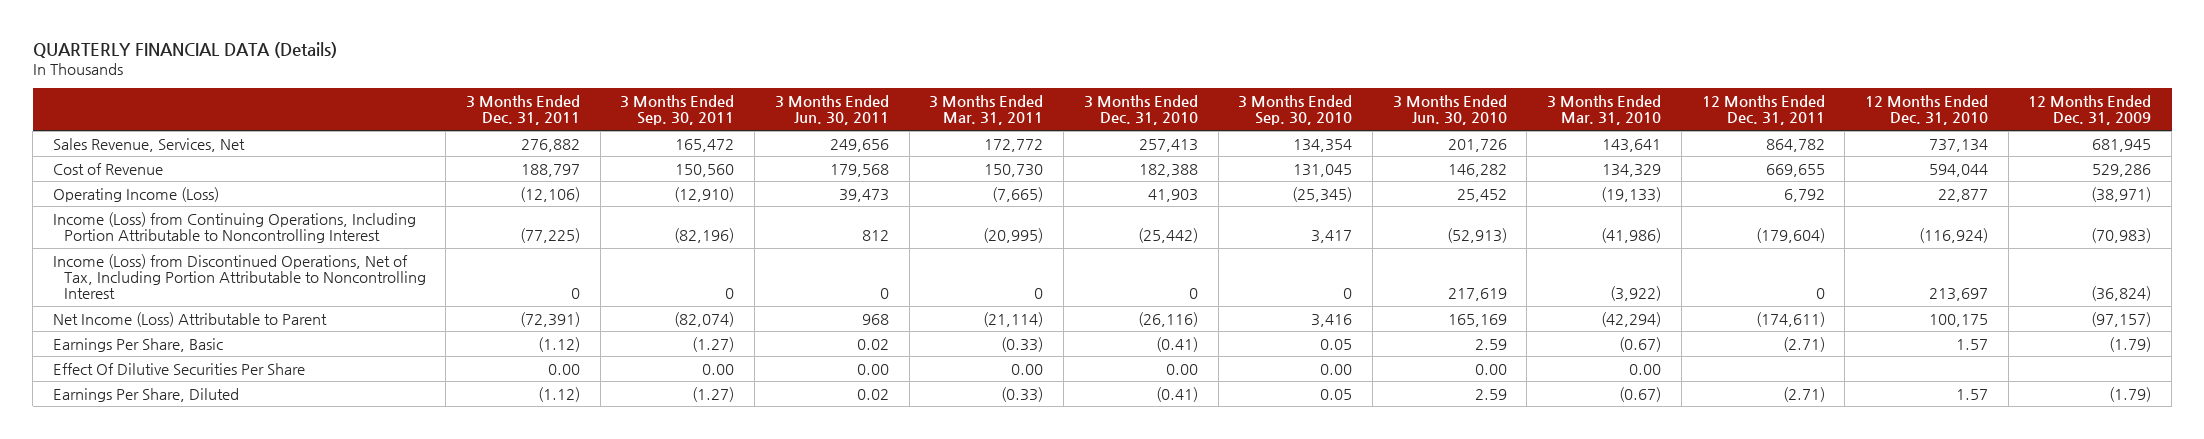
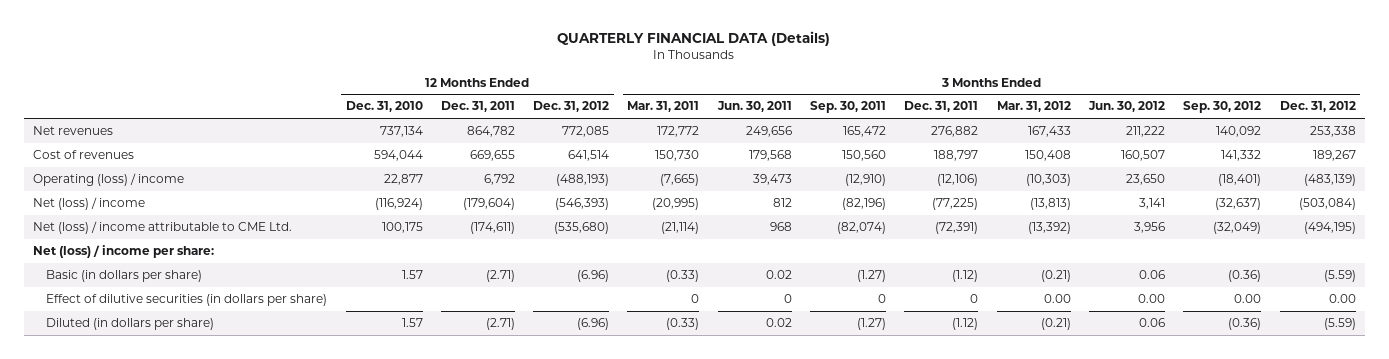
- | 3 Months Ended Dec. 31, 2011 | 3 Months Ended Sep. 30, 2011 | 3 Months Ended Jun. 30, 2011 | 3 Months Ended Mar. 31, 2011 | 3 Months Ended Dec. 31, 2010 | 3 Months Ended Sep. 30, 2010 | 3 Months Ended Jun. 30, 2010 | 3 Months Ended Mar. 31, 2010 | 12 Months Ended Dec. 31, 2011 | 12 Months Ended Dec. 31, 2010 | 12 Months Ended Dec. 31, 2009
+ | 12 Months Ended Dec. 31, 2010 | 12 Months Ended Dec. 31, 2011 | 12 Months Ended Dec. 31, 2012 | 3 Months Ended Mar. 31, 2011 | 3 Months Ended Jun. 30, 2011 | 3 Months Ended Sep. 30, 2011 | 3 Months Ended Dec. 31, 2011 | 3 Months Ended Mar. 31, 2012 | 3 Months Ended Jun. 30, 2012 | 3 Months Ended Sep. 30, 2012 | 3 Months Ended Dec. 31, 2012
- Sales Revenue, Services, Net | 276,882 | 165,472 | 249,656 | 172,772 | 257,413 | 134,354 | 201,726 | 143,641 | 864,782 | 737,134 | 681,945
- Cost of Revenue | 188,797 | 150,560 | 179,568 | 150,730 | 182,388 | 131,045 | 146,282 | 134,329 | 669,655 | 594,044 | 529,286
- Operating Income (Loss) | (12,106) | (12,910) | 39,473 | (7,665) | 41,903 | (25,345) | 25,452 | (19,133) | 6,792 | 22,877 | (38,971)
- Income (Loss) from Continuing Operations, Including Portion Attributable to Noncontrolling Interest | (77,225) | (82,196) | 812 | (20,995) | (25,442) | 3,417 | (52,913) | (41,986) | (179,604) | (116,924) | (70,983)
- Income (Loss) from Discontinued Operations, Net of Tax, Including Portion Attributable to Noncontrolling Interest | 0 | 0 | 0 | 0 | 0 | 0 | 217,619 | (3,922) | 0 | 213,697 | (36,824)
- Net Income (Loss) Attributable to Parent | (72,391) | (82,074) | 968 | (21,114) | (26,116) | 3,416 | 165,169 | (42,294) | (174,611) | 100,175 | (97,157)
- Earnings Per Share, Basic | (1.12) | (1.27) | 0.02 | (0.33) | (0.41) | 0.05 | 2.59 | (0.67) | (2.71) | 1.57 | (1.79)
- Effect Of Dilutive Securities Per Share | 0.00 | 0.00 | 0.00 | 0.00 | 0.00 | 0.00 | 0.00 | 0.00 | | |
- Earnings Per Share, Diluted | (1.12) | (1.27) | 0.02 | (0.33) | (0.41) | 0.05 | 2.59 | (0.67) | (2.71) | 1.57 | (1.79)
+ Net revenues | 737,134 | 864,782 | 772,085 | 172,772 | 249,656 | 165,472 | 276,882 | 167,433 | 211,222 | 140,092 | 253,338
+ Cost of revenues | 594,044 | 669,655 | 641,514 | 150,730 | 179,568 | 150,560 | 188,797 | 150,408 | 160,507 | 141,332 | 189,267
+ Operating (loss) / income | 22,877 | 6,792 | (488,193) | (7,665) | 39,473 | (12,910) | (12,106) | (10,303) | 23,650 | (18,401) | (483,139)
+ Net (loss) / income | (116,924) | (179,604) | (546,393) | (20,995) | 812 | (82,196) | (77,225) | (13,813) | 3,141 | (32,637) | (503,084)
+ Net (loss) / income attributable to CME Ltd. | 100,175 | (174,611) | (535,680) | (21,114) | 968 | (82,074) | (72,391) | (13,392) | 3,956 | (32,049) | (494,195)
+ Net (loss) / income per share:
+ Basic (in dollars per share) | 1.57 | (2.71) | (6.96) | (0.33) | 0.02 | (1.27) | (1.12) | (0.21) | 0.06 | (0.36) | (5.59)
+ Effect of dilutive securities (in dollars per share) | | | | 0 | 0 | 0 | 0 | 0.00 | 0.00 | 0.00 | 0.00
+ Diluted (in dollars per share) | 1.57 | (2.71) | (6.96) | (0.33) | 0.02 | (1.27) | (1.12) | (0.21) | 0.06 | (0.36) | (5.59)

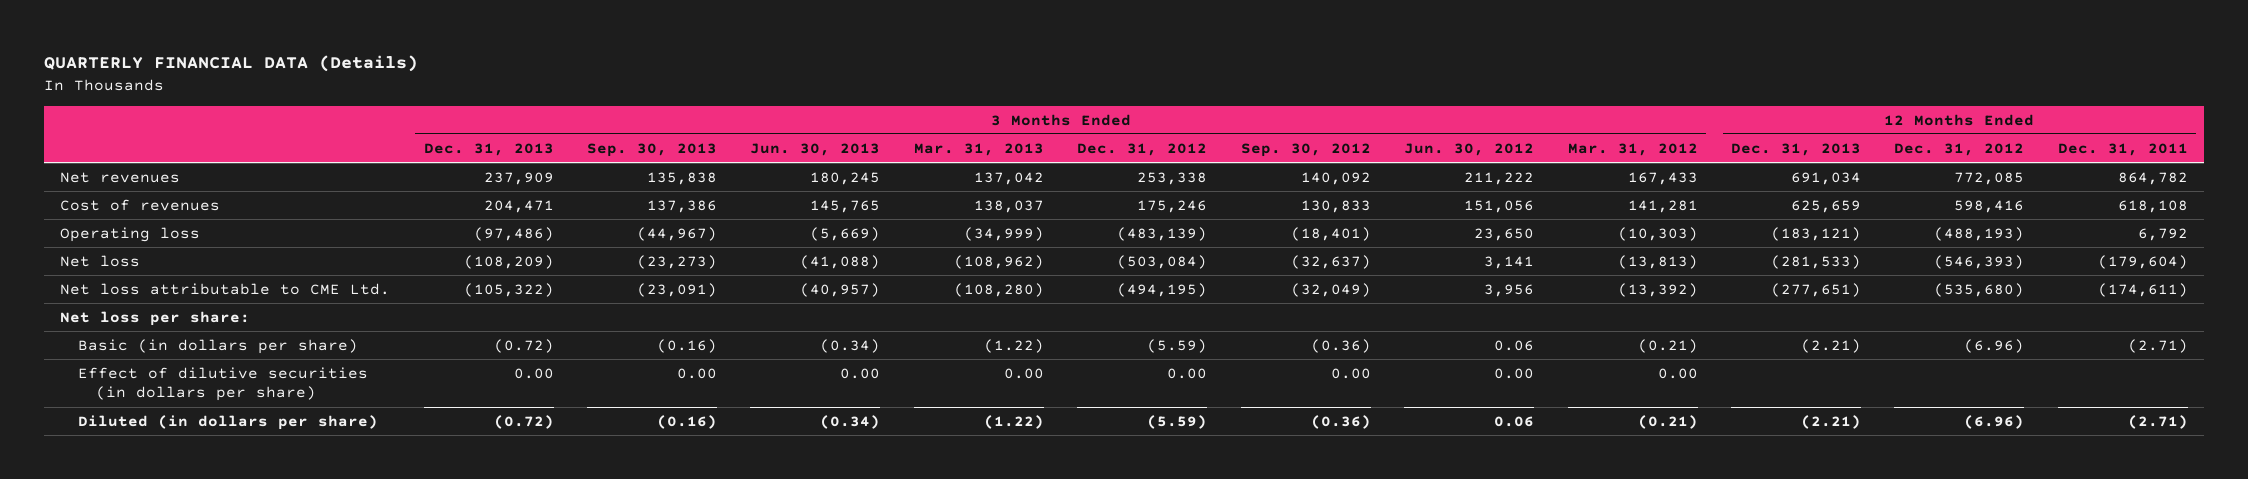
- | 12 Months Ended Dec. 31, 2010 | 12 Months Ended Dec. 31, 2011 | 12 Months Ended Dec. 31, 2012 | 3 Months Ended Mar. 31, 2011 | 3 Months Ended Jun. 30, 2011 | 3 Months Ended Sep. 30, 2011 | 3 Months Ended Dec. 31, 2011 | 3 Months Ended Mar. 31, 2012 | 3 Months Ended Jun. 30, 2012 | 3 Months Ended Sep. 30, 2012 | 3 Months Ended Dec. 31, 2012
+ | 3 Months Ended Dec. 31, 2013 | 3 Months Ended Sep. 30, 2013 | 3 Months Ended Jun. 30, 2013 | 3 Months Ended Mar. 31, 2013 | 3 Months Ended Dec. 31, 2012 | 3 Months Ended Sep. 30, 2012 | 3 Months Ended Jun. 30, 2012 | 3 Months Ended Mar. 31, 2012 | 12 Months Ended Dec. 31, 2013 | 12 Months Ended Dec. 31, 2012 | 12 Months Ended Dec. 31, 2011
- Cost of revenues | 594,044 | 669,655 | 641,514 | 150,730 | 179,568 | 150,560 | 188,797 | 150,408 | 160,507 | 141,332 | 189,267
- Operating (loss) / income | 22,877 | 6,792 | (488,193) | (7,665) | 39,473 | (12,910) | (12,106) | (10,303) | 23,650 | (18,401) | (483,139)
- Net (loss) / income | (116,924) | (179,604) | (546,393) | (20,995) | 812 | (82,196) | (77,225) | (13,813) | 3,141 | (32,637) | (503,084)
- Net (loss) / income attributable to CME Ltd. | 100,175 | (174,611) | (535,680) | (21,114) | 968 | (82,074) | (72,391) | (13,392) | 3,956 | (32,049) | (494,195)
- Net (loss) / income per share:
+ Cost of revenues | 204,471 | 137,386 | 145,765 | 138,037 | 175,246 | 130,833 | 151,056 | 141,281 | 625,659 | 598,416 | 618,108
+ Operating loss | (97,486) | (44,967) | (5,669) | (34,999) | (483,139) | (18,401) | 23,650 | (10,303) | (183,121) | (488,193) | 6,792
+ Net loss | (108,209) | (23,273) | (41,088) | (108,962) | (503,084) | (32,637) | 3,141 | (13,813) | (281,533) | (546,393) | (179,604)
+ Net loss attributable to CME Ltd. | (105,322) | (23,091) | (40,957) | (108,280) | (494,195) | (32,049) | 3,956 | (13,392) | (277,651) | (535,680) | (174,611)
+ Net loss per share:

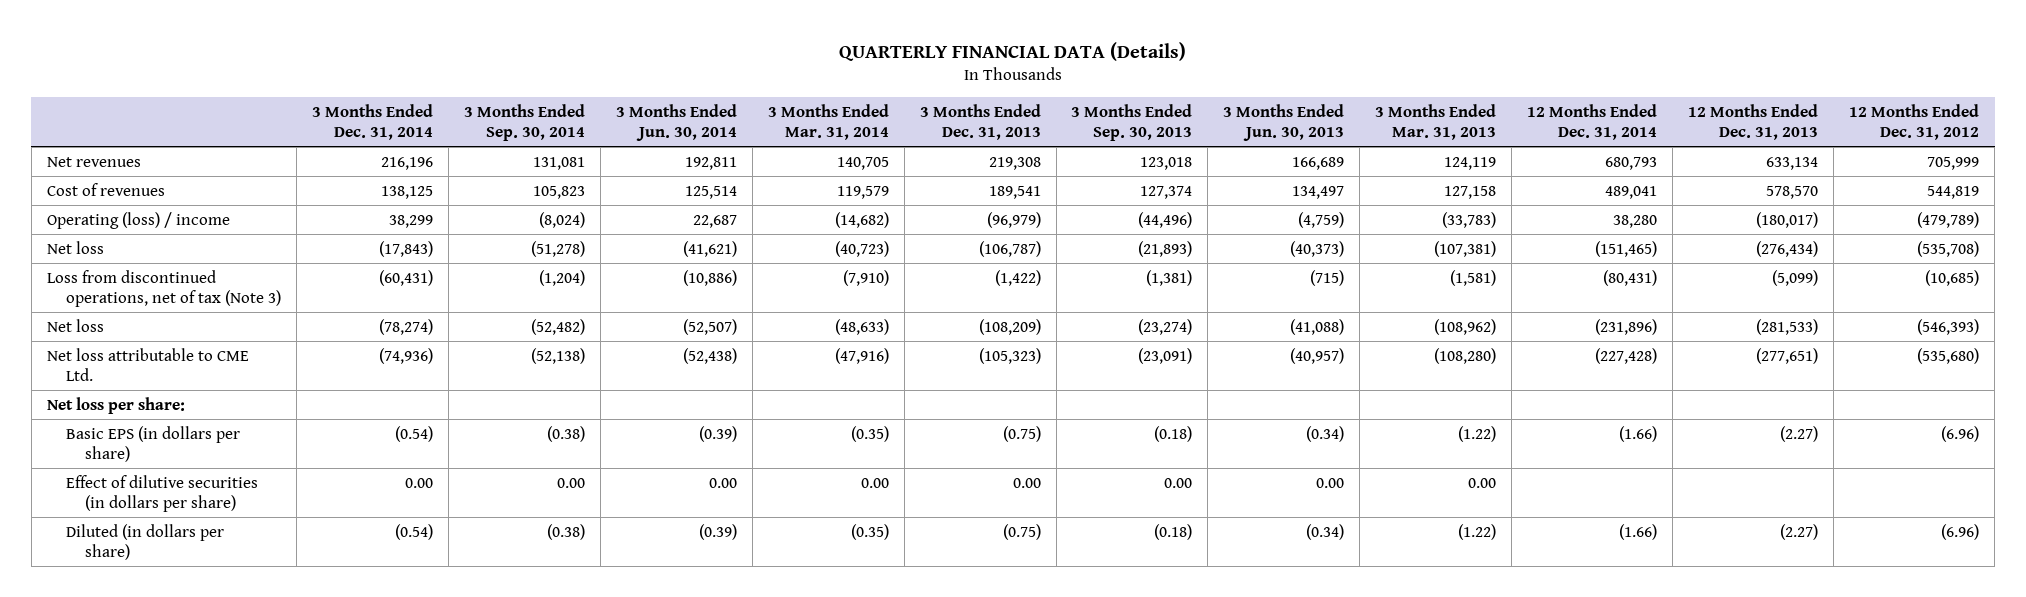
- | 3 Months Ended Dec. 31, 2013 | 3 Months Ended Sep. 30, 2013 | 3 Months Ended Jun. 30, 2013 | 3 Months Ended Mar. 31, 2013 | 3 Months Ended Dec. 31, 2012 | 3 Months Ended Sep. 30, 2012 | 3 Months Ended Jun. 30, 2012 | 3 Months Ended Mar. 31, 2012 | 12 Months Ended Dec. 31, 2013 | 12 Months Ended Dec. 31, 2012 | 12 Months Ended Dec. 31, 2011
+ | 3 Months Ended Dec. 31, 2014 | 3 Months Ended Sep. 30, 2014 | 3 Months Ended Jun. 30, 2014 | 3 Months Ended Mar. 31, 2014 | 3 Months Ended Dec. 31, 2013 | 3 Months Ended Sep. 30, 2013 | 3 Months Ended Jun. 30, 2013 | 3 Months Ended Mar. 31, 2013 | 12 Months Ended Dec. 31, 2014 | 12 Months Ended Dec. 31, 2013 | 12 Months Ended Dec. 31, 2012
- Net revenues | 237,909 | 135,838 | 180,245 | 137,042 | 253,338 | 140,092 | 211,222 | 167,433 | 691,034 | 772,085 | 864,782
- Cost of revenues | 204,471 | 137,386 | 145,765 | 138,037 | 175,246 | 130,833 | 151,056 | 141,281 | 625,659 | 598,416 | 618,108
- Operating loss | (97,486) | (44,967) | (5,669) | (34,999) | (483,139) | (18,401) | 23,650 | (10,303) | (183,121) | (488,193) | 6,792
- Net loss | (108,209) | (23,273) | (41,088) | (108,962) | (503,084) | (32,637) | 3,141 | (13,813) | (281,533) | (546,393) | (179,604)
- Net loss attributable to CME Ltd. | (105,322) | (23,091) | (40,957) | (108,280) | (494,195) | (32,049) | 3,956 | (13,392) | (277,651) | (535,680) | (174,611)
+ Net revenues | 216,196 | 131,081 | 192,811 | 140,705 | 219,308 | 123,018 | 166,689 | 124,119 | 680,793 | 633,134 | 705,999
+ Cost of revenues | 138,125 | 105,823 | 125,514 | 119,579 | 189,541 | 127,374 | 134,497 | 127,158 | 489,041 | 578,570 | 544,819
+ Operating (loss) / income | 38,299 | (8,024) | 22,687 | (14,682) | (96,979) | (44,496) | (4,759) | (33,783) | 38,280 | (180,017) | (479,789)
+ Net loss | (17,843) | (51,278) | (41,621) | (40,723) | (106,787) | (21,893) | (40,373) | (107,381) | (151,465) | (276,434) | (535,708)
+ Loss from discontinued operations, net of tax (Note 3) | (60,431) | (1,204) | (10,886) | (7,910) | (1,422) | (1,381) | (715) | (1,581) | (80,431) | (5,099) | (10,685)
+ Net loss | (78,274) | (52,482) | (52,507) | (48,633) | (108,209) | (23,274) | (41,088) | (108,962) | (231,896) | (281,533) | (546,393)
+ Net loss attributable to CME Ltd. | (74,936) | (52,138) | (52,438) | (47,916) | (105,323) | (23,091) | (40,957) | (108,280) | (227,428) | (277,651) | (535,680)
- Basic (in dollars per share) | (0.72) | (0.16) | (0.34) | (1.22) | (5.59) | (0.36) | 0.06 | (0.21) | (2.21) | (6.96) | (2.71)
+ Basic EPS (in dollars per share) | (0.54) | (0.38) | (0.39) | (0.35) | (0.75) | (0.18) | (0.34) | (1.22) | (1.66) | (2.27) | (6.96)
- Diluted (in dollars per share) | (0.72) | (0.16) | (0.34) | (1.22) | (5.59) | (0.36) | 0.06 | (0.21) | (2.21) | (6.96) | (2.71)
+ Diluted (in dollars per share) | (0.54) | (0.38) | (0.39) | (0.35) | (0.75) | (0.18) | (0.34) | (1.22) | (1.66) | (2.27) | (6.96)

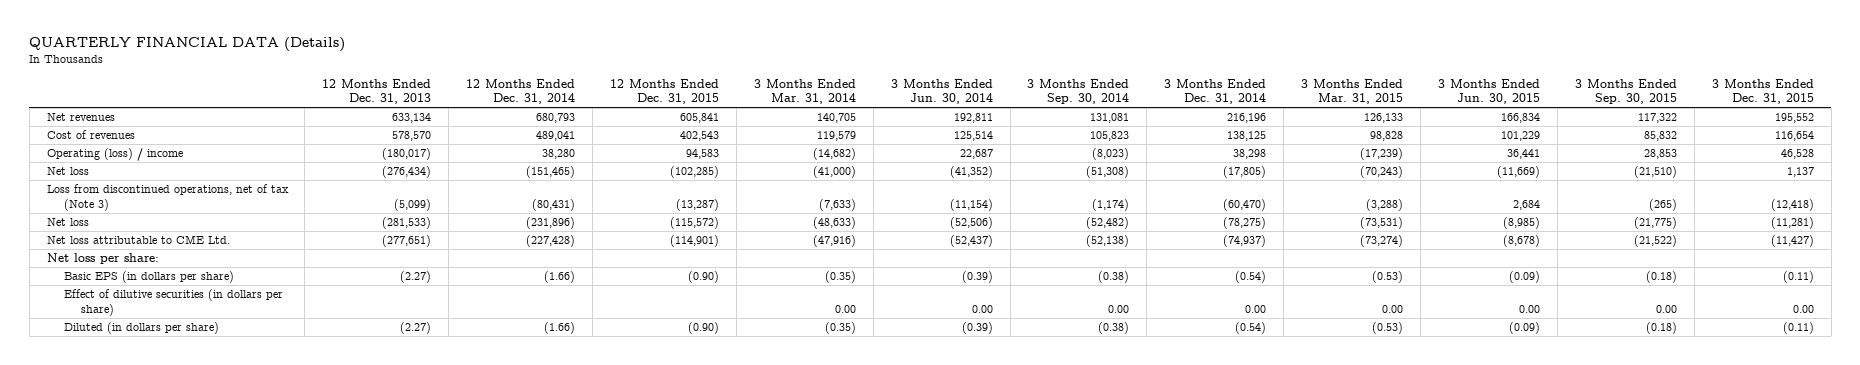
- | 3 Months Ended Dec. 31, 2014 | 3 Months Ended Sep. 30, 2014 | 3 Months Ended Jun. 30, 2014 | 3 Months Ended Mar. 31, 2014 | 3 Months Ended Dec. 31, 2013 | 3 Months Ended Sep. 30, 2013 | 3 Months Ended Jun. 30, 2013 | 3 Months Ended Mar. 31, 2013 | 12 Months Ended Dec. 31, 2014 | 12 Months Ended Dec. 31, 2013 | 12 Months Ended Dec. 31, 2012
+ | 12 Months Ended Dec. 31, 2013 | 12 Months Ended Dec. 31, 2014 | 12 Months Ended Dec. 31, 2015 | 3 Months Ended Mar. 31, 2014 | 3 Months Ended Jun. 30, 2014 | 3 Months Ended Sep. 30, 2014 | 3 Months Ended Dec. 31, 2014 | 3 Months Ended Mar. 31, 2015 | 3 Months Ended Jun. 30, 2015 | 3 Months Ended Sep. 30, 2015 | 3 Months Ended Dec. 31, 2015
- Operating (loss) / income | 38,299 | (8,024) | 22,687 | (14,682) | (96,979) | (44,496) | (4,759) | (33,783) | 38,280 | (180,017) | (479,789)
- Net loss | (17,843) | (51,278) | (41,621) | (40,723) | (106,787) | (21,893) | (40,373) | (107,381) | (151,465) | (276,434) | (535,708)
- Loss from discontinued operations, net of tax (Note 3) | (60,431) | (1,204) | (10,886) | (7,910) | (1,422) | (1,381) | (715) | (1,581) | (80,431) | (5,099) | (10,685)
- Net loss | (78,274) | (52,482) | (52,507) | (48,633) | (108,209) | (23,274) | (41,088) | (108,962) | (231,896) | (281,533) | (546,393)
- Net loss attributable to CME Ltd. | (74,936) | (52,138) | (52,438) | (47,916) | (105,323) | (23,091) | (40,957) | (108,280) | (227,428) | (277,651) | (535,680)
+ Operating (loss) / income | (180,017) | 38,280 | 94,583 | (14,682) | 22,687 | (8,023) | 38,298 | (17,239) | 36,441 | 28,853 | 46,528
+ Net loss | (276,434) | (151,465) | (102,285) | (41,000) | (41,352) | (51,308) | (17,805) | (70,243) | (11,669) | (21,510) | 1,137
+ Loss from discontinued operations, net of tax (Note 3) | (5,099) | (80,431) | (13,287) | (7,633) | (11,154) | (1,174) | (60,470) | (3,288) | 2,684 | (265) | (12,418)
+ Net loss | (281,533) | (231,896) | (115,572) | (48,633) | (52,506) | (52,482) | (78,275) | (73,531) | (8,985) | (21,775) | (11,281)
+ Net loss attributable to CME Ltd. | (277,651) | (227,428) | (114,901) | (47,916) | (52,437) | (52,138) | (74,937) | (73,274) | (8,678) | (21,522) | (11,427)

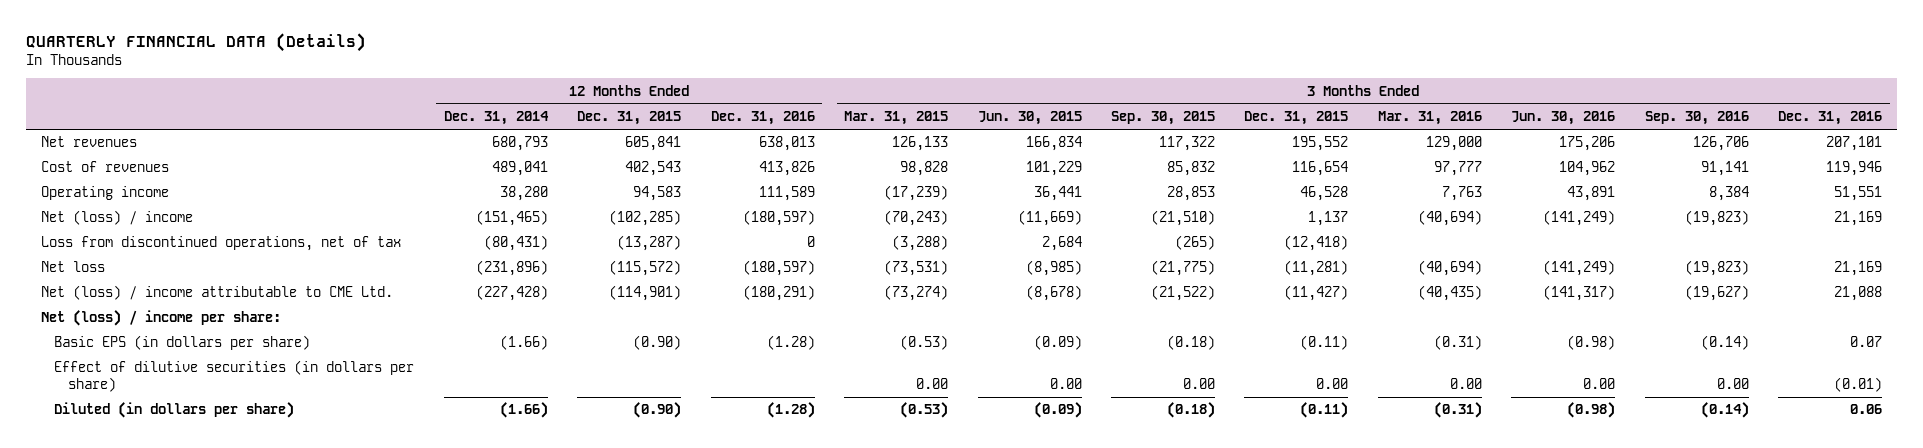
- | 12 Months Ended Dec. 31, 2013 | 12 Months Ended Dec. 31, 2014 | 12 Months Ended Dec. 31, 2015 | 3 Months Ended Mar. 31, 2014 | 3 Months Ended Jun. 30, 2014 | 3 Months Ended Sep. 30, 2014 | 3 Months Ended Dec. 31, 2014 | 3 Months Ended Mar. 31, 2015 | 3 Months Ended Jun. 30, 2015 | 3 Months Ended Sep. 30, 2015 | 3 Months Ended Dec. 31, 2015
+ | 12 Months Ended Dec. 31, 2014 | 12 Months Ended Dec. 31, 2015 | 12 Months Ended Dec. 31, 2016 | 3 Months Ended Mar. 31, 2015 | 3 Months Ended Jun. 30, 2015 | 3 Months Ended Sep. 30, 2015 | 3 Months Ended Dec. 31, 2015 | 3 Months Ended Mar. 31, 2016 | 3 Months Ended Jun. 30, 2016 | 3 Months Ended Sep. 30, 2016 | 3 Months Ended Dec. 31, 2016
- Operating (loss) / income | (180,017) | 38,280 | 94,583 | (14,682) | 22,687 | (8,023) | 38,298 | (17,239) | 36,441 | 28,853 | 46,528
- Net loss | (276,434) | (151,465) | (102,285) | (41,000) | (41,352) | (51,308) | (17,805) | (70,243) | (11,669) | (21,510) | 1,137
- Loss from discontinued operations, net of tax (Note 3) | (5,099) | (80,431) | (13,287) | (7,633) | (11,154) | (1,174) | (60,470) | (3,288) | 2,684 | (265) | (12,418)
+ Operating income | 38,280 | 94,583 | 111,589 | (17,239) | 36,441 | 28,853 | 46,528 | 7,763 | 43,891 | 8,384 | 51,551
+ Net (loss) / income | (151,465) | (102,285) | (180,597) | (70,243) | (11,669) | (21,510) | 1,137 | (40,694) | (141,249) | (19,823) | 21,169
+ Loss from discontinued operations, net of tax | (80,431) | (13,287) | 0 | (3,288) | 2,684 | (265) | (12,418) | | | |
- Net loss attributable to CME Ltd. | (277,651) | (227,428) | (114,901) | (47,916) | (52,437) | (52,138) | (74,937) | (73,274) | (8,678) | (21,522) | (11,427)
- Net loss per share:
+ Net (loss) / income attributable to CME Ltd. | (227,428) | (114,901) | (180,291) | (73,274) | (8,678) | (21,522) | (11,427) | (40,435) | (141,317) | (19,627) | 21,088
+ Net (loss) / income per share:

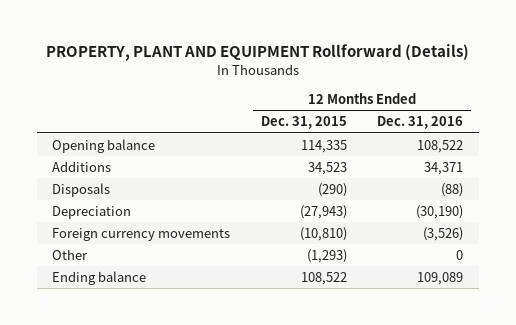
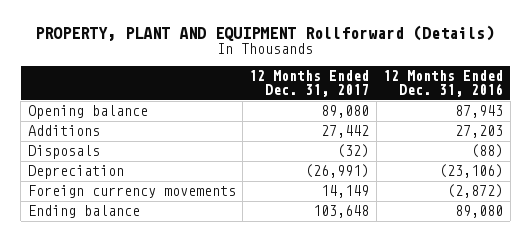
- | 12 Months Ended Dec. 31, 2015 | 12 Months Ended Dec. 31, 2016
+ | 12 Months Ended Dec. 31, 2017 | 12 Months Ended Dec. 31, 2016
- Opening balance | 114,335 | 108,522
- Additions | 34,523 | 34,371
+ Opening balance | 89,080 | 87,943
+ Additions | 27,442 | 27,203
- Depreciation | (27,943) | (30,190)
- Foreign currency movements | (10,810) | (3,526)
- Other | (1,293) | 0
- Ending balance | 108,522 | 109,089
+ Depreciation | (26,991) | (23,106)
+ Foreign currency movements | 14,149 | (2,872)
+ Ending balance | 103,648 | 89,080

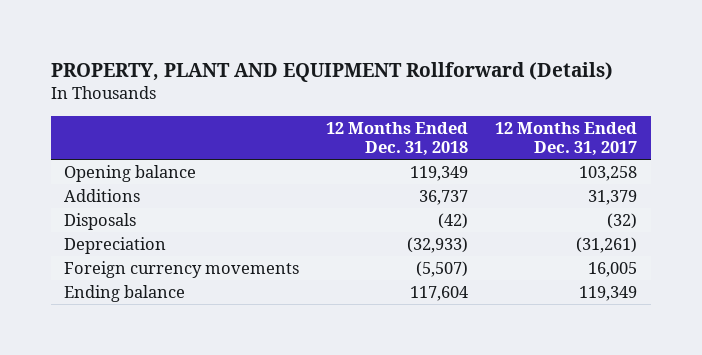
- | 12 Months Ended Dec. 31, 2017 | 12 Months Ended Dec. 31, 2016
+ | 12 Months Ended Dec. 31, 2018 | 12 Months Ended Dec. 31, 2017
- Opening balance | 89,080 | 87,943
- Additions | 27,442 | 27,203
+ Opening balance | 119,349 | 103,258
+ Additions | 36,737 | 31,379
- Depreciation | (26,991) | (23,106)
- Foreign currency movements | 14,149 | (2,872)
- Ending balance | 103,648 | 89,080
+ Depreciation | (32,933) | (31,261)
+ Foreign currency movements | (5,507) | 16,005
+ Ending balance | 117,604 | 119,349

